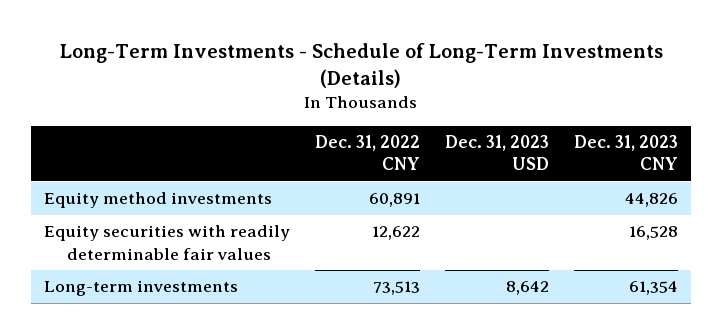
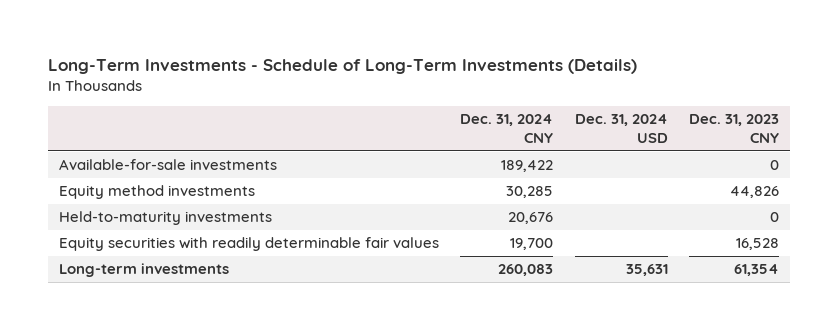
- | Dec. 31, 2022 CNY | Dec. 31, 2023 USD | Dec. 31, 2023 CNY
+ | Dec. 31, 2024 CNY | Dec. 31, 2024 USD | Dec. 31, 2023 CNY
+ Available-for-sale investments | 189,422 | | 0
+ Held-to-maturity investments | 20,676 | | 0

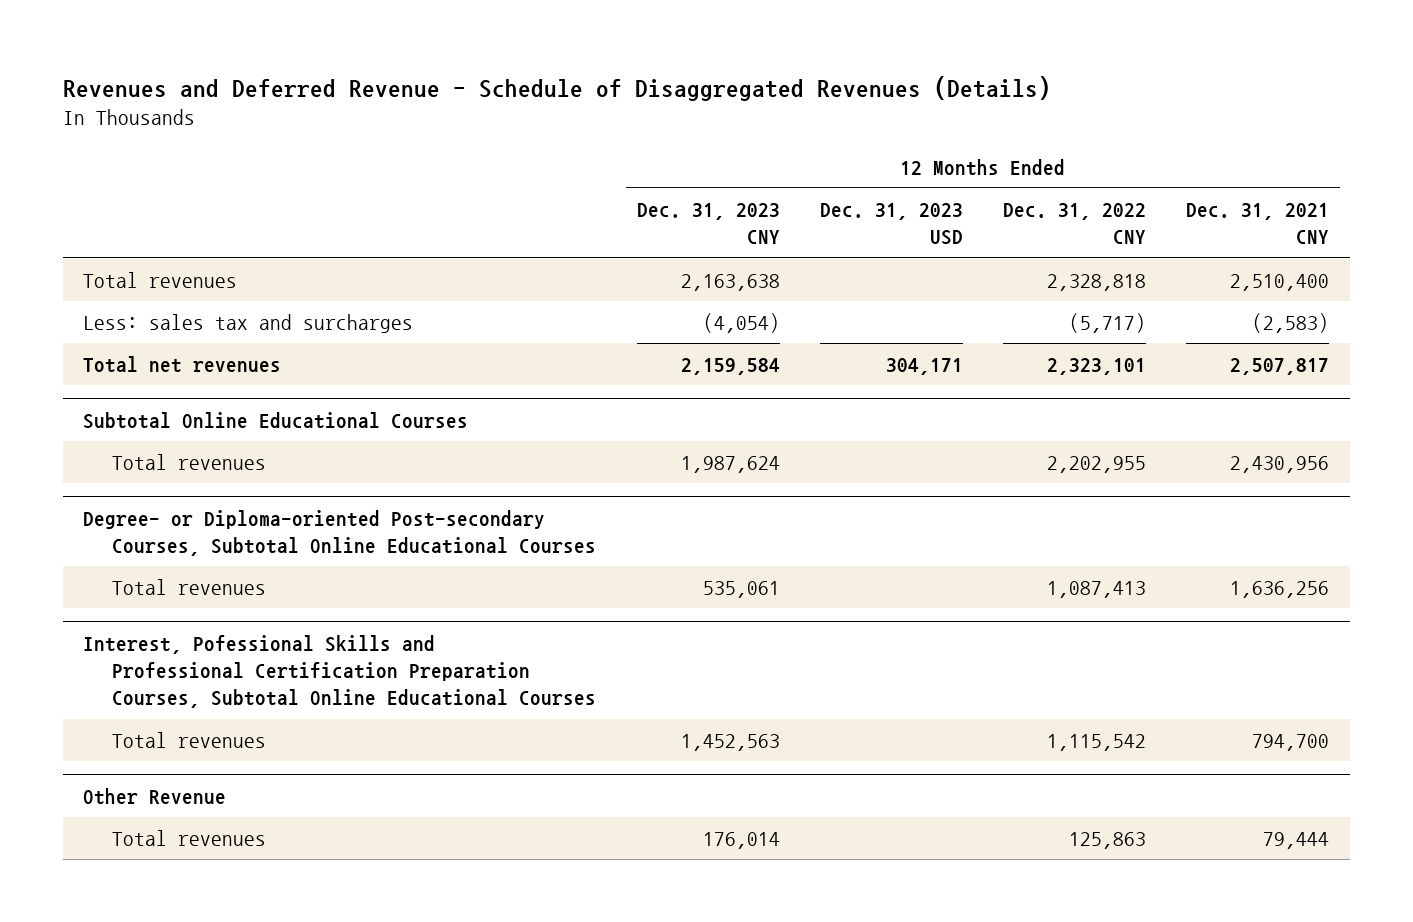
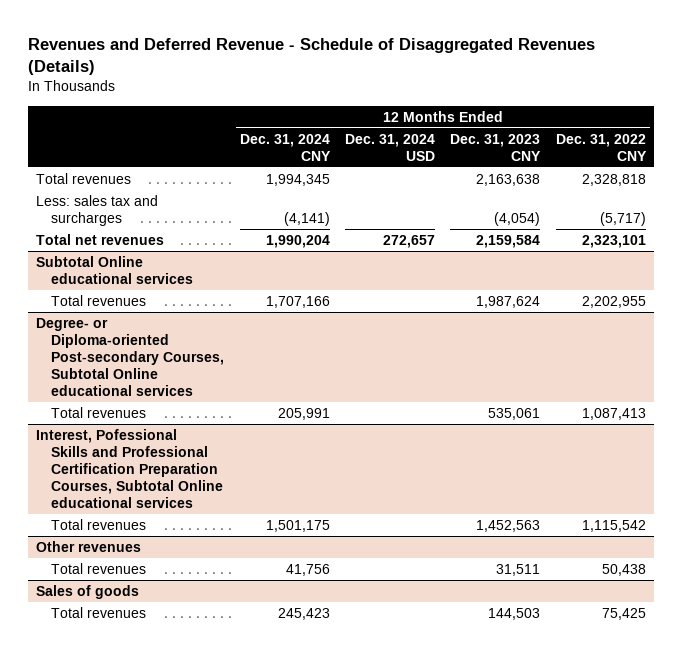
- | 12 Months Ended Dec. 31, 2023 CNY | 12 Months Ended Dec. 31, 2023 USD | 12 Months Ended Dec. 31, 2022 CNY | 12 Months Ended Dec. 31, 2021 CNY
+ | 12 Months Ended Dec. 31, 2024 CNY | 12 Months Ended Dec. 31, 2024 USD | 12 Months Ended Dec. 31, 2023 CNY | 12 Months Ended Dec. 31, 2022 CNY
- Subtotal Online Educational Courses
+ Subtotal Online educational services
- Degree- or Diploma-oriented Post-secondary Courses, Subtotal Online Educational Courses
+ Degree- or Diploma-oriented Post-secondary Courses, Subtotal Online educational services
- Interest, Pofessional Skills and Professional Certification Preparation Courses, Subtotal Online Educational Courses
+ Interest, Pofessional Skills and Professional Certification Preparation Courses, Subtotal Online educational services
- Other Revenue
- Total revenues | 176,014 | | 125,863 | 79,444
+ Other revenues
+ Total revenues | 41,756 | | 31,511 | 50,438
+ Sales of goods
+ Total revenues | 245,423 | | 144,503 | 75,425

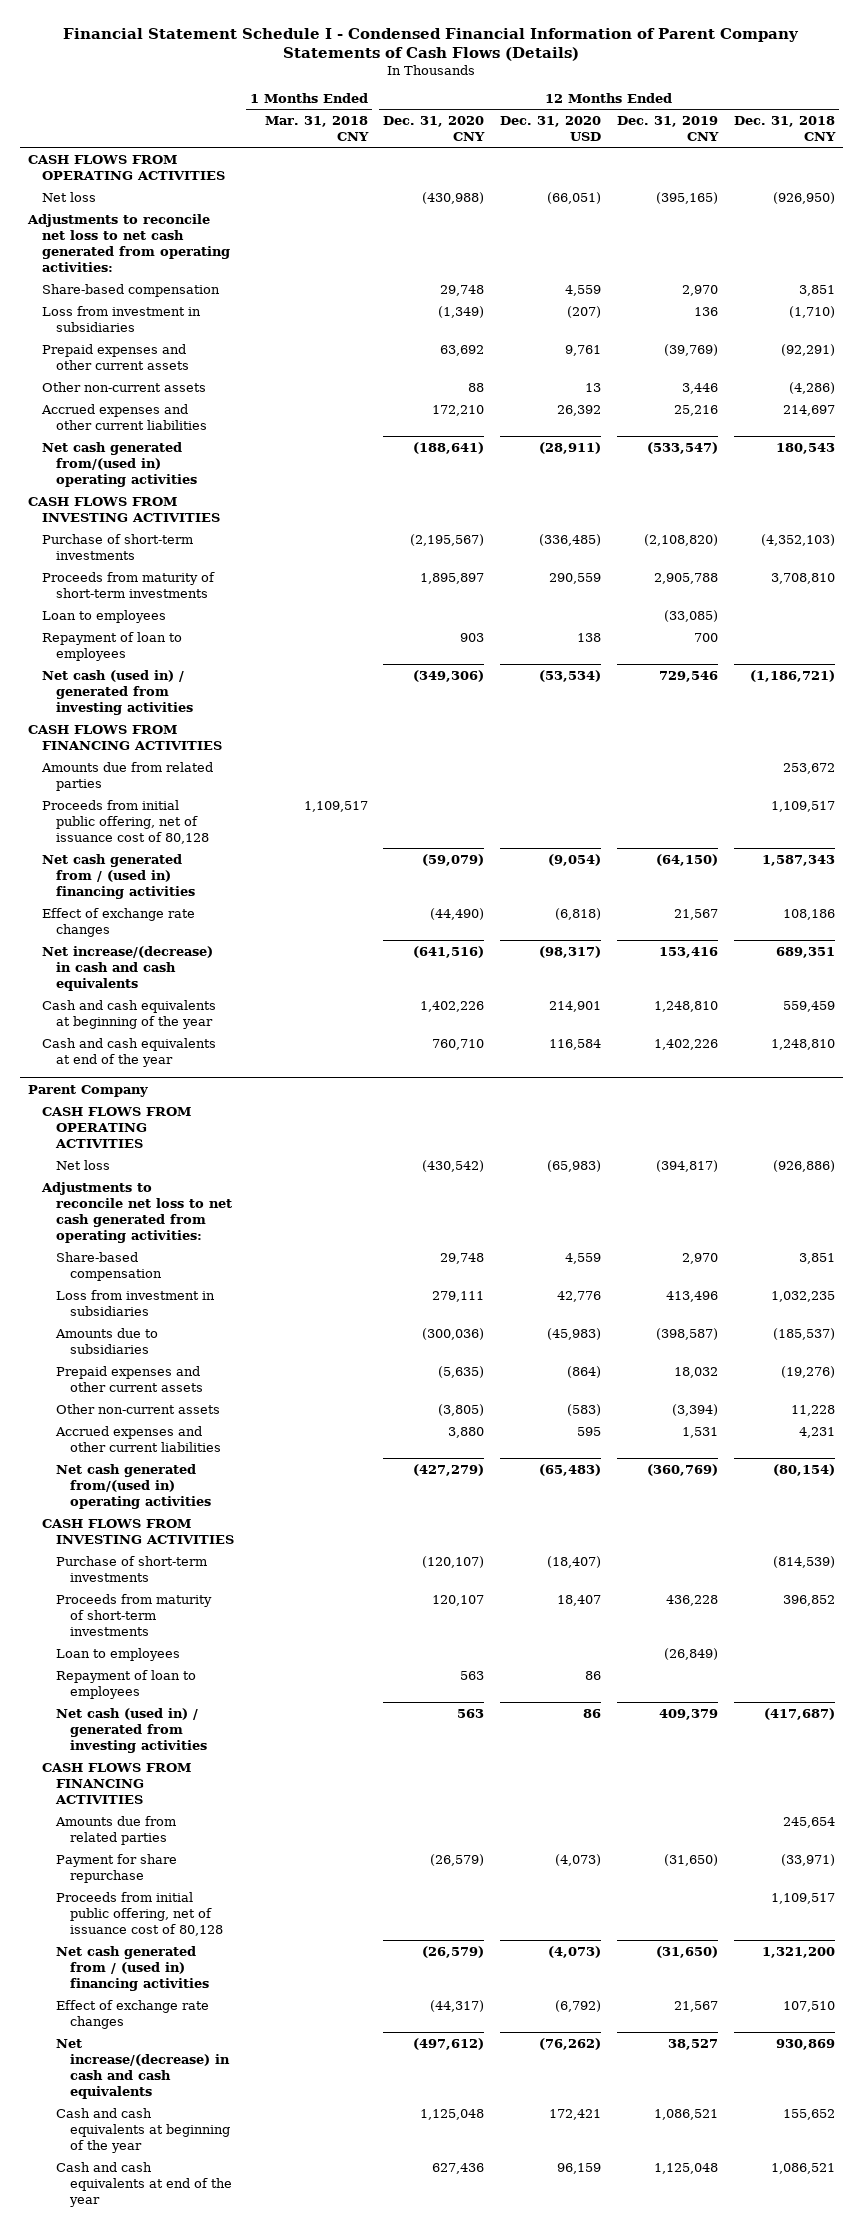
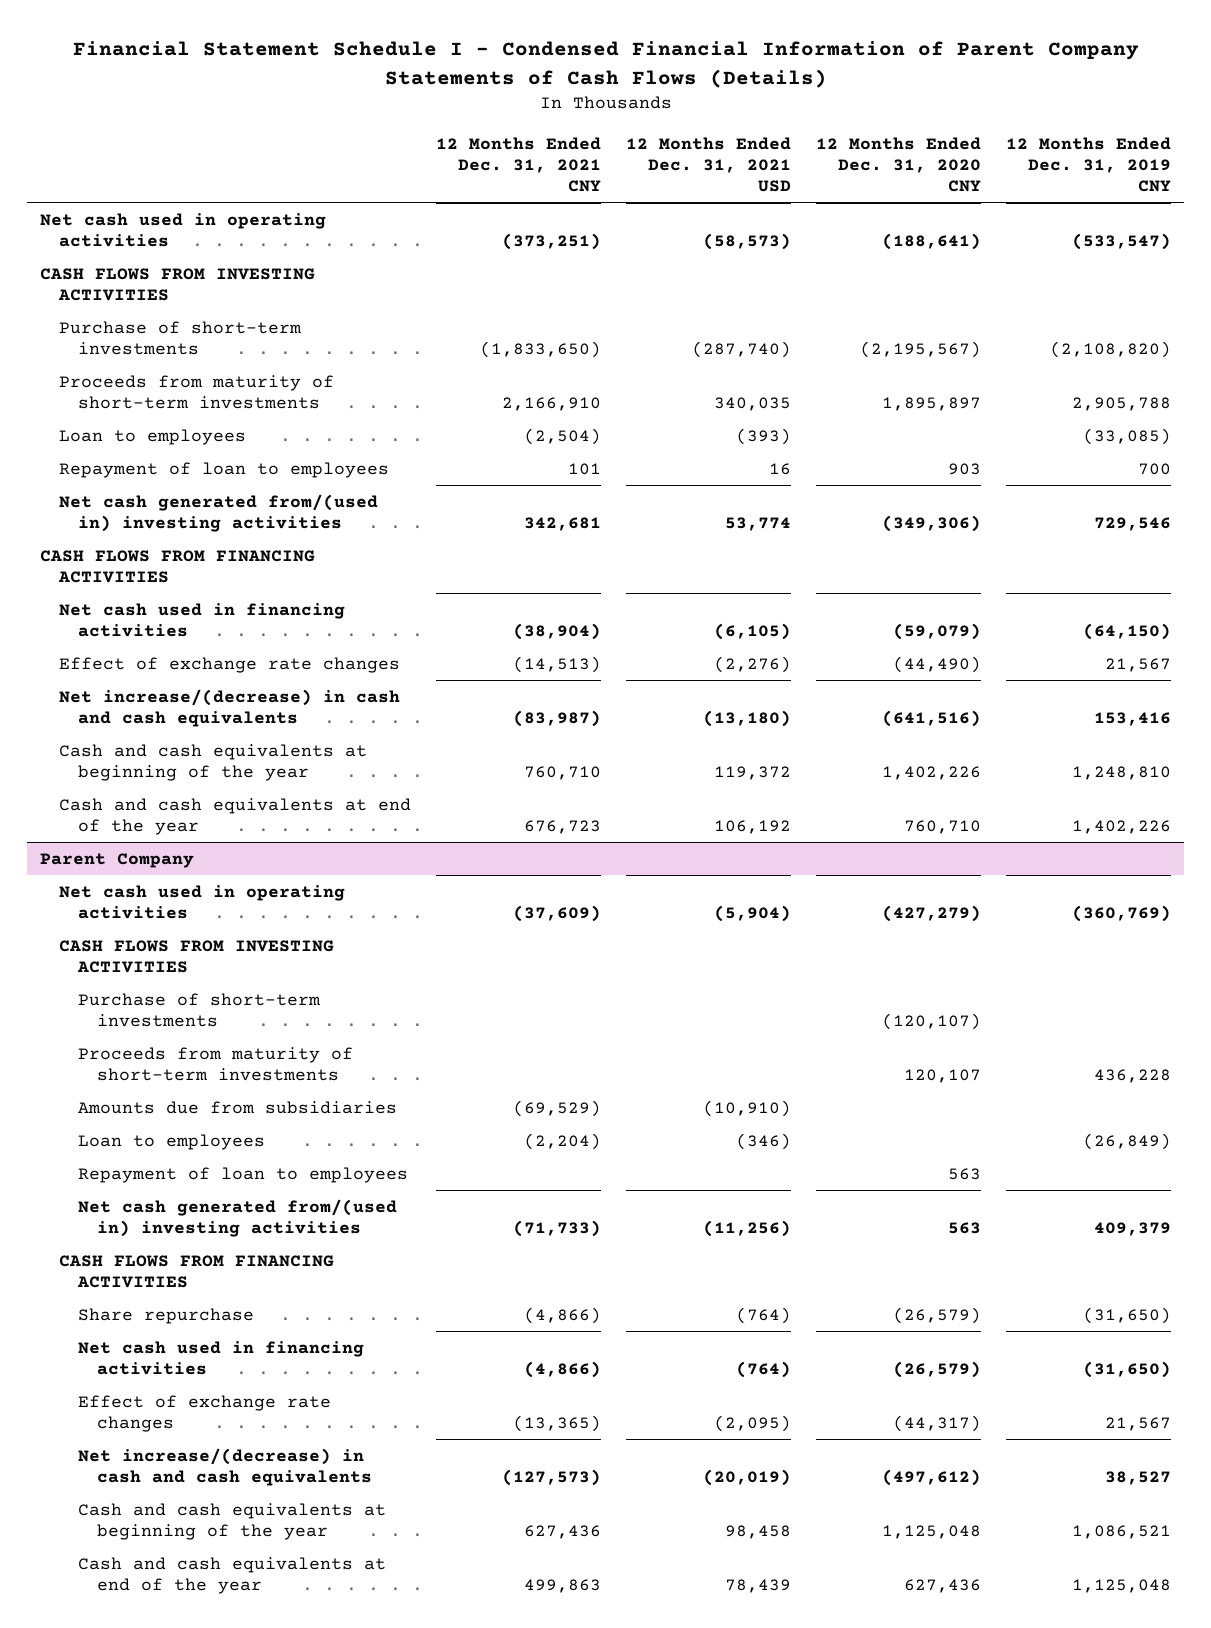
- | 1 Months Ended Mar. 31, 2018 CNY | 12 Months Ended Dec. 31, 2020 CNY | 12 Months Ended Dec. 31, 2020 USD | 12 Months Ended Dec. 31, 2019 CNY | 12 Months Ended Dec. 31, 2018 CNY
+ | 12 Months Ended Dec. 31, 2021 CNY | 12 Months Ended Dec. 31, 2021 USD | 12 Months Ended Dec. 31, 2020 CNY | 12 Months Ended Dec. 31, 2019 CNY
- CASH FLOWS FROM OPERATING ACTIVITIES
- Net loss | | (430,988) | (66,051) | (395,165) | (926,950)
- Adjustments to reconcile net loss to net cash generated from operating activities:
- Share-based compensation | | 29,748 | 4,559 | 2,970 | 3,851
- Loss from investment in subsidiaries | | (1,349) | (207) | 136 | (1,710)
- Prepaid expenses and other current assets | | 63,692 | 9,761 | (39,769) | (92,291)
- Other non-current assets | | 88 | 13 | 3,446 | (4,286)
- Accrued expenses and other current liabilities | | 172,210 | 26,392 | 25,216 | 214,697
- Net cash generated from/(used in) operating activities | | (188,641) | (28,911) | (533,547) | 180,543
+ Net cash used in operating activities | (373,251) | (58,573) | (188,641) | (533,547)
- Net cash (used in) / generated from investing activities | | (349,306) | (53,534) | 729,546 | (1,186,721)
+ Net cash generated from/(used in) investing activities | 342,681 | 53,774 | (349,306) | 729,546
- Amounts due from related parties | | | | | 253,672
- Proceeds from initial public offering, net of issuance cost of 80,128 | 1,109,517 | | | | 1,109,517
- Net cash generated from / (used in) financing activities | | (59,079) | (9,054) | (64,150) | 1,587,343
+ Net cash used in financing activities | (38,904) | (6,105) | (59,079) | (64,150)
@ Parent Company
- CASH FLOWS FROM OPERATING ACTIVITIES
- Net loss | | (430,542) | (65,983) | (394,817) | (926,886)
- Adjustments to reconcile net loss to net cash generated from operating activities:
- Share-based compensation | | 29,748 | 4,559 | 2,970 | 3,851
- Loss from investment in subsidiaries | | 279,111 | 42,776 | 413,496 | 1,032,235
- Amounts due to subsidiaries | | (300,036) | (45,983) | (398,587) | (185,537)
- Prepaid expenses and other current assets | | (5,635) | (864) | 18,032 | (19,276)
- Other non-current assets | | (3,805) | (583) | (3,394) | 11,228
- Accrued expenses and other current liabilities | | 3,880 | 595 | 1,531 | 4,231
- Net cash generated from/(used in) operating activities | | (427,279) | (65,483) | (360,769) | (80,154)
+ Net cash used in operating activities | (37,609) | (5,904) | (427,279) | (360,769)
+ Amounts due from subsidiaries | (69,529) | (10,910) | |
- Net cash (used in) / generated from investing activities | | 563 | 86 | 409,379 | (417,687)
+ Net cash generated from/(used in) investing activities | (71,733) | (11,256) | 563 | 409,379
- Amounts due from related parties | | | | | 245,654
- Payment for share repurchase | | (26,579) | (4,073) | (31,650) | (33,971)
- Proceeds from initial public offering, net of issuance cost of 80,128 | | | | | 1,109,517
- Net cash generated from / (used in) financing activities | | (26,579) | (4,073) | (31,650) | 1,321,200
+ Share repurchase | (4,866) | (764) | (26,579) | (31,650)
+ Net cash used in financing activities | (4,866) | (764) | (26,579) | (31,650)

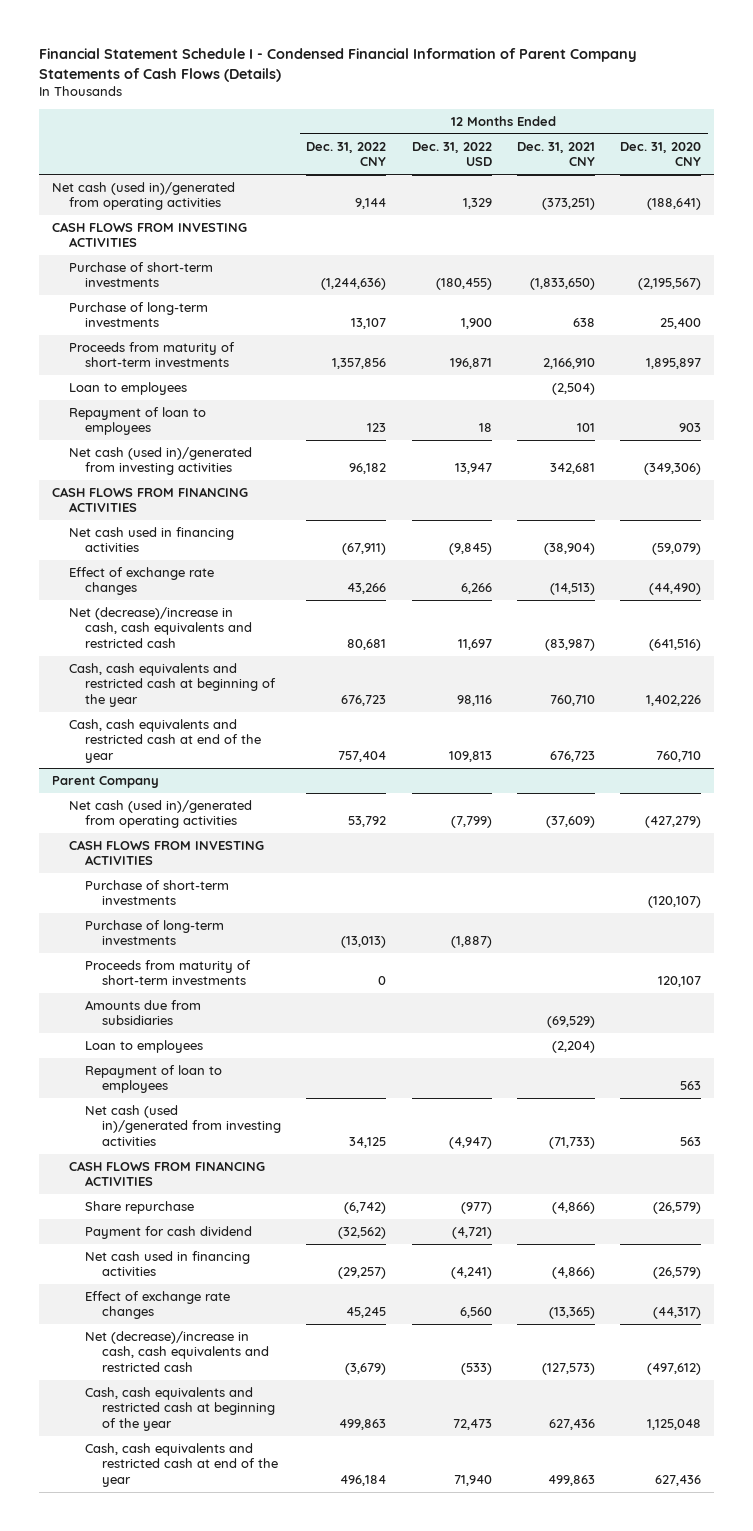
- | 12 Months Ended Dec. 31, 2021 CNY | 12 Months Ended Dec. 31, 2021 USD | 12 Months Ended Dec. 31, 2020 CNY | 12 Months Ended Dec. 31, 2019 CNY
+ | 12 Months Ended Dec. 31, 2022 CNY | 12 Months Ended Dec. 31, 2022 USD | 12 Months Ended Dec. 31, 2021 CNY | 12 Months Ended Dec. 31, 2020 CNY
- Net cash used in operating activities | (373,251) | (58,573) | (188,641) | (533,547)
+ Net cash (used in)/generated from operating activities | 9,144 | 1,329 | (373,251) | (188,641)
+ Purchase of long-term investments | 13,107 | 1,900 | 638 | 25,400
- Net cash generated from/(used in) investing activities | 342,681 | 53,774 | (349,306) | 729,546
+ Net cash (used in)/generated from investing activities | 96,182 | 13,947 | 342,681 | (349,306)
- Net increase/(decrease) in cash and cash equivalents | (83,987) | (13,180) | (641,516) | 153,416
- Cash and cash equivalents at beginning of the year | 760,710 | 119,372 | 1,402,226 | 1,248,810
- Cash and cash equivalents at end of the year | 676,723 | 106,192 | 760,710 | 1,402,226
+ Net (decrease)/increase in cash, cash equivalents and restricted cash | 80,681 | 11,697 | (83,987) | (641,516)
+ Cash, cash equivalents and restricted cash at beginning of the year | 676,723 | 98,116 | 760,710 | 1,402,226
+ Cash, cash equivalents and restricted cash at end of the year | 757,404 | 109,813 | 676,723 | 760,710
@ Parent Company
- Net cash used in operating activities | (37,609) | (5,904) | (427,279) | (360,769)
+ Net cash (used in)/generated from operating activities | 53,792 | (7,799) | (37,609) | (427,279)
+ Purchase of long-term investments | (13,013) | (1,887) | |
- Net cash generated from/(used in) investing activities | (71,733) | (11,256) | 563 | 409,379
+ Net cash (used in)/generated from investing activities | 34,125 | (4,947) | (71,733) | 563
+ Payment for cash dividend | (32,562) | (4,721) | |
- Net increase/(decrease) in cash and cash equivalents | (127,573) | (20,019) | (497,612) | 38,527
- Cash and cash equivalents at beginning of the year | 627,436 | 98,458 | 1,125,048 | 1,086,521
- Cash and cash equivalents at end of the year | 499,863 | 78,439 | 627,436 | 1,125,048
+ Net (decrease)/increase in cash, cash equivalents and restricted cash | (3,679) | (533) | (127,573) | (497,612)
+ Cash, cash equivalents and restricted cash at beginning of the year | 499,863 | 72,473 | 627,436 | 1,125,048
+ Cash, cash equivalents and restricted cash at end of the year | 496,184 | 71,940 | 499,863 | 627,436

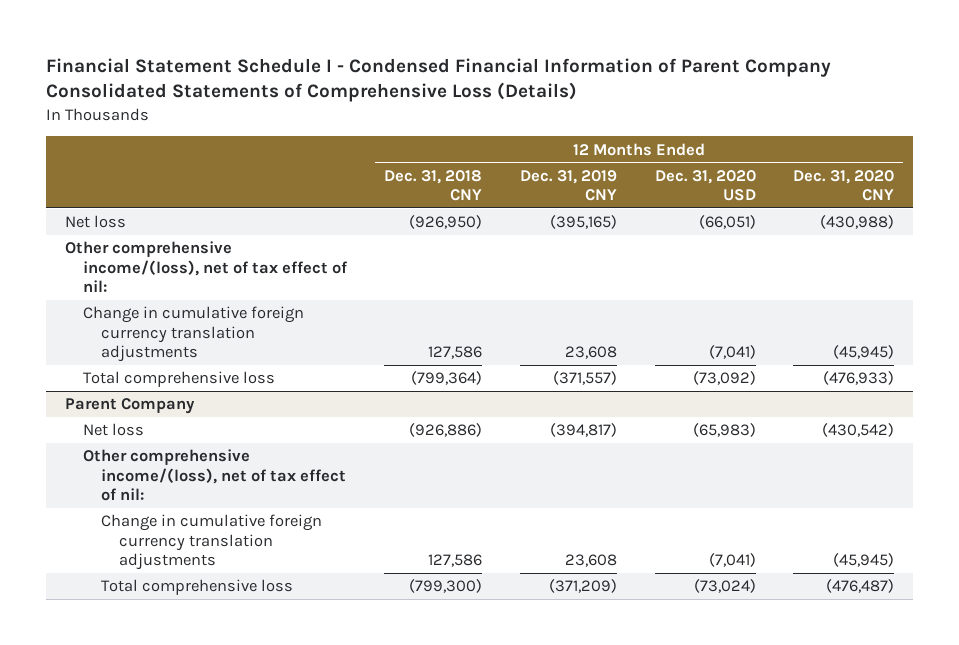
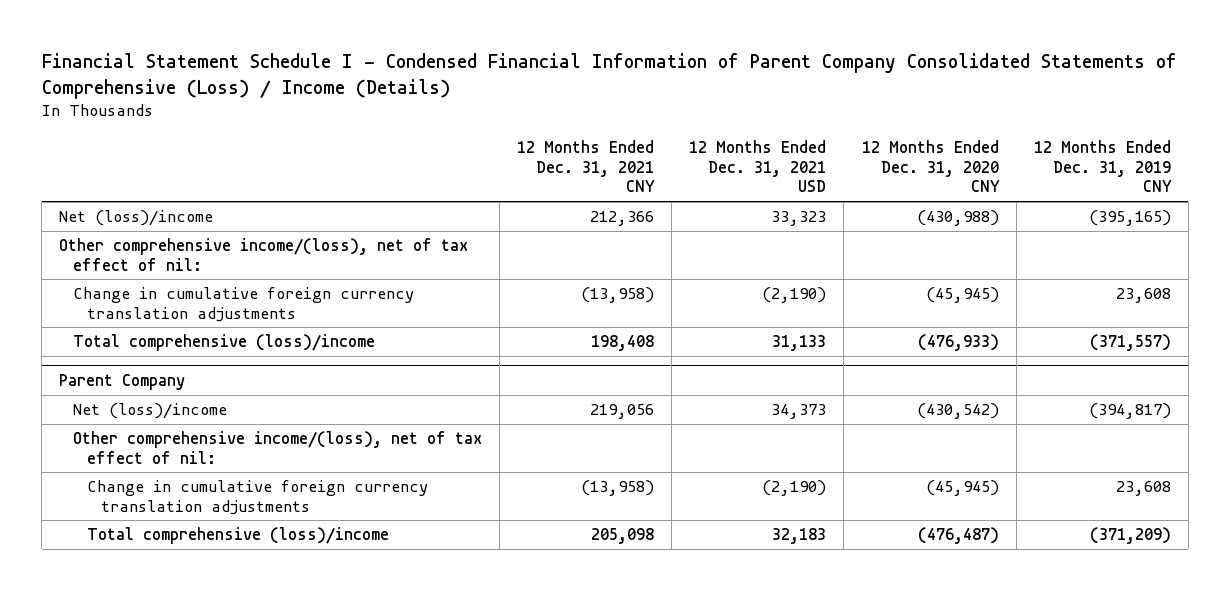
- Financial Statement Schedule I - Condensed Financial Information of Parent Company Consolidated Statements of Comprehensive Loss (Details)
+ Financial Statement Schedule I - Condensed Financial Information of Parent Company Consolidated Statements of Comprehensive (Loss) / Income (Details)
- | 12 Months Ended Dec. 31, 2018 CNY | 12 Months Ended Dec. 31, 2019 CNY | 12 Months Ended Dec. 31, 2020 USD | 12 Months Ended Dec. 31, 2020 CNY
+ | 12 Months Ended Dec. 31, 2021 CNY | 12 Months Ended Dec. 31, 2021 USD | 12 Months Ended Dec. 31, 2020 CNY | 12 Months Ended Dec. 31, 2019 CNY
- Net loss | (926,950) | (395,165) | (66,051) | (430,988)
+ Net (loss)/income | 212,366 | 33,323 | (430,988) | (395,165)
- Total comprehensive loss | (799,364) | (371,557) | (73,092) | (476,933)
+ Total comprehensive (loss)/income | 198,408 | 31,133 | (476,933) | (371,557)
@ Parent Company
- Net loss | (926,886) | (394,817) | (65,983) | (430,542)
+ Net (loss)/income | 219,056 | 34,373 | (430,542) | (394,817)
- Total comprehensive loss | (799,300) | (371,209) | (73,024) | (476,487)
+ Total comprehensive (loss)/income | 205,098 | 32,183 | (476,487) | (371,209)

